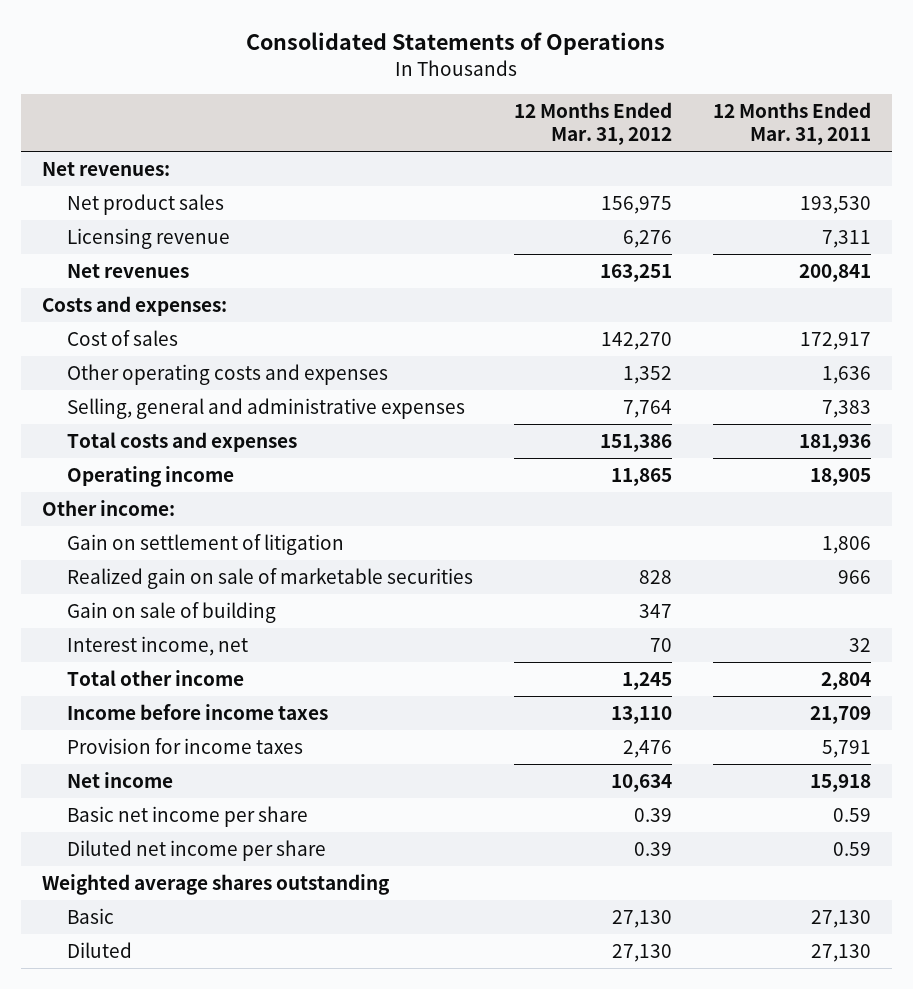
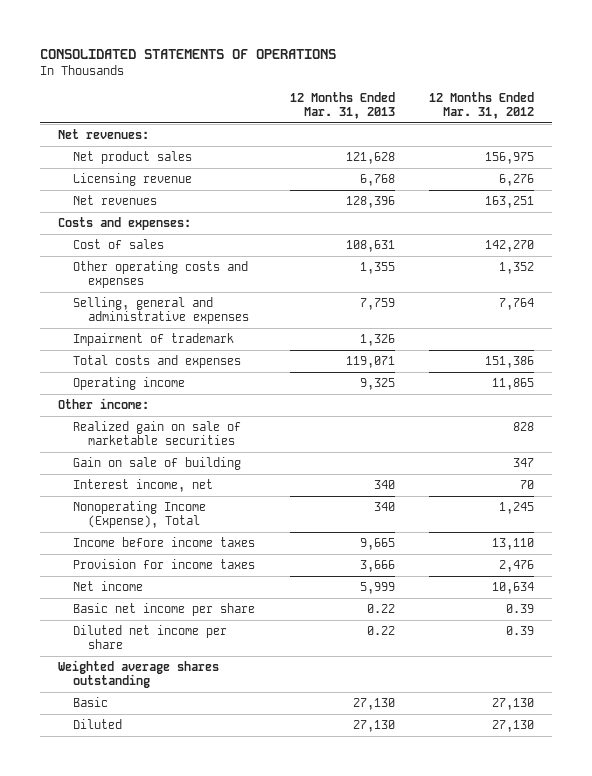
- Consolidated Statements of Operations
+ CONSOLIDATED STATEMENTS OF OPERATIONS
- | 12 Months Ended Mar. 31, 2012 | 12 Months Ended Mar. 31, 2011
+ | 12 Months Ended Mar. 31, 2013 | 12 Months Ended Mar. 31, 2012
+ Impairment of trademark | 1,326 |
- Gain on settlement of litigation | | 1,806
- Total other income | 1,245 | 2,804
+ Nonoperating Income (Expense), Total | 340 | 1,245

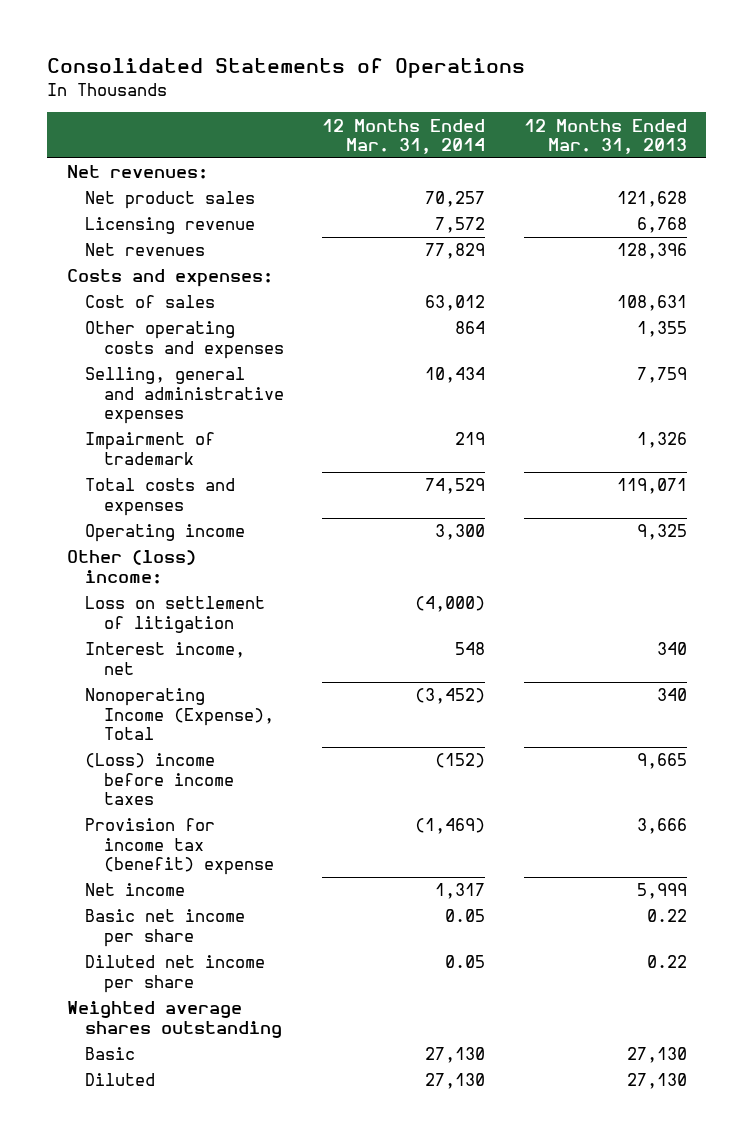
- CONSOLIDATED STATEMENTS OF OPERATIONS
+ Consolidated Statements of Operations
- | 12 Months Ended Mar. 31, 2013 | 12 Months Ended Mar. 31, 2012
+ | 12 Months Ended Mar. 31, 2014 | 12 Months Ended Mar. 31, 2013
- Other income:
- Realized gain on sale of marketable securities | | 828
- Gain on sale of building | | 347
+ Other (loss) income:
+ Loss on settlement of litigation | (4,000) |
- Income before income taxes | 9,665 | 13,110
- Provision for income taxes | 3,666 | 2,476
+ (Loss) income before income taxes | (152) | 9,665
+ Provision for income tax (benefit) expense | (1,469) | 3,666

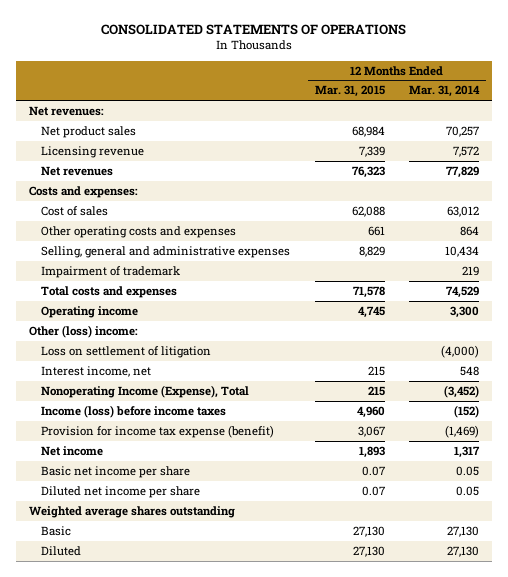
- Consolidated Statements of Operations
+ CONSOLIDATED STATEMENTS OF OPERATIONS
- | 12 Months Ended Mar. 31, 2014 | 12 Months Ended Mar. 31, 2013
+ | 12 Months Ended Mar. 31, 2015 | 12 Months Ended Mar. 31, 2014
- (Loss) income before income taxes | (152) | 9,665
- Provision for income tax (benefit) expense | (1,469) | 3,666
+ Income (loss) before income taxes | 4,960 | (152)
+ Provision for income tax expense (benefit) | 3,067 | (1,469)

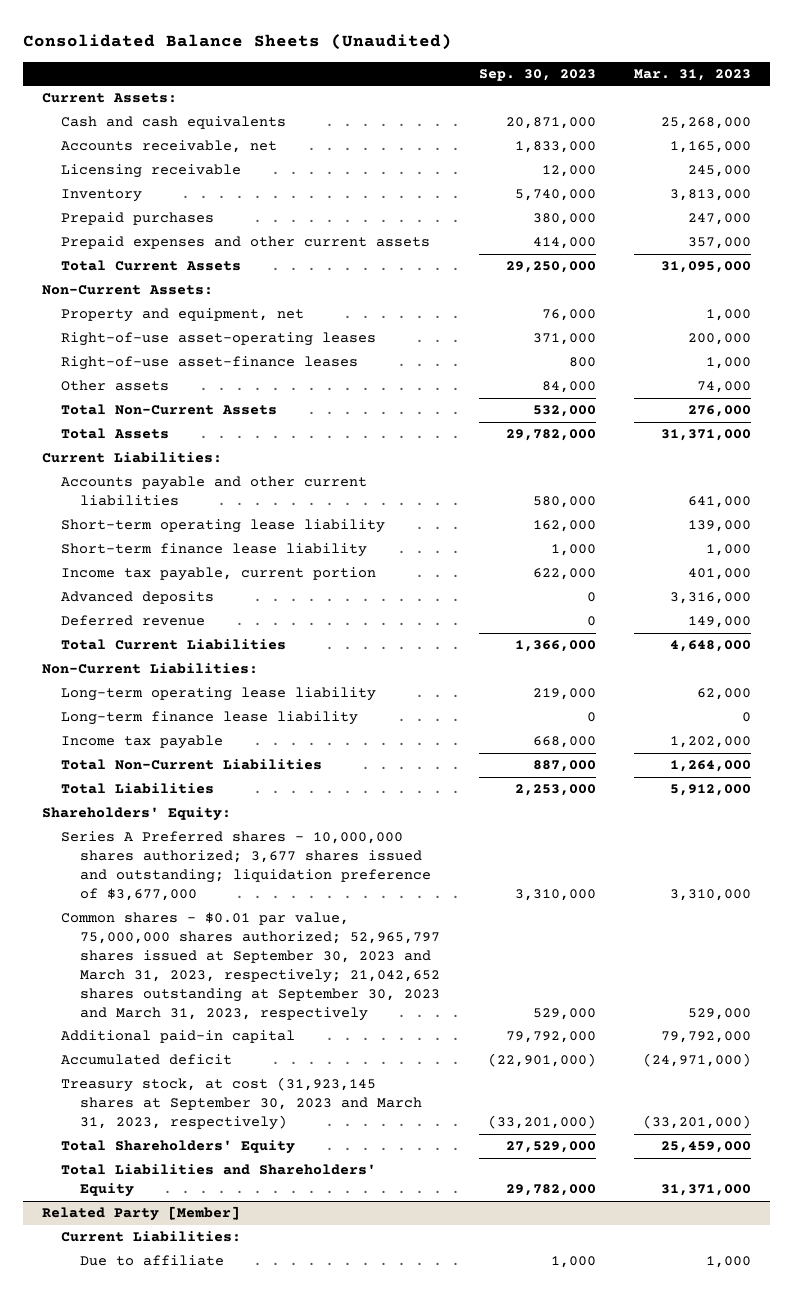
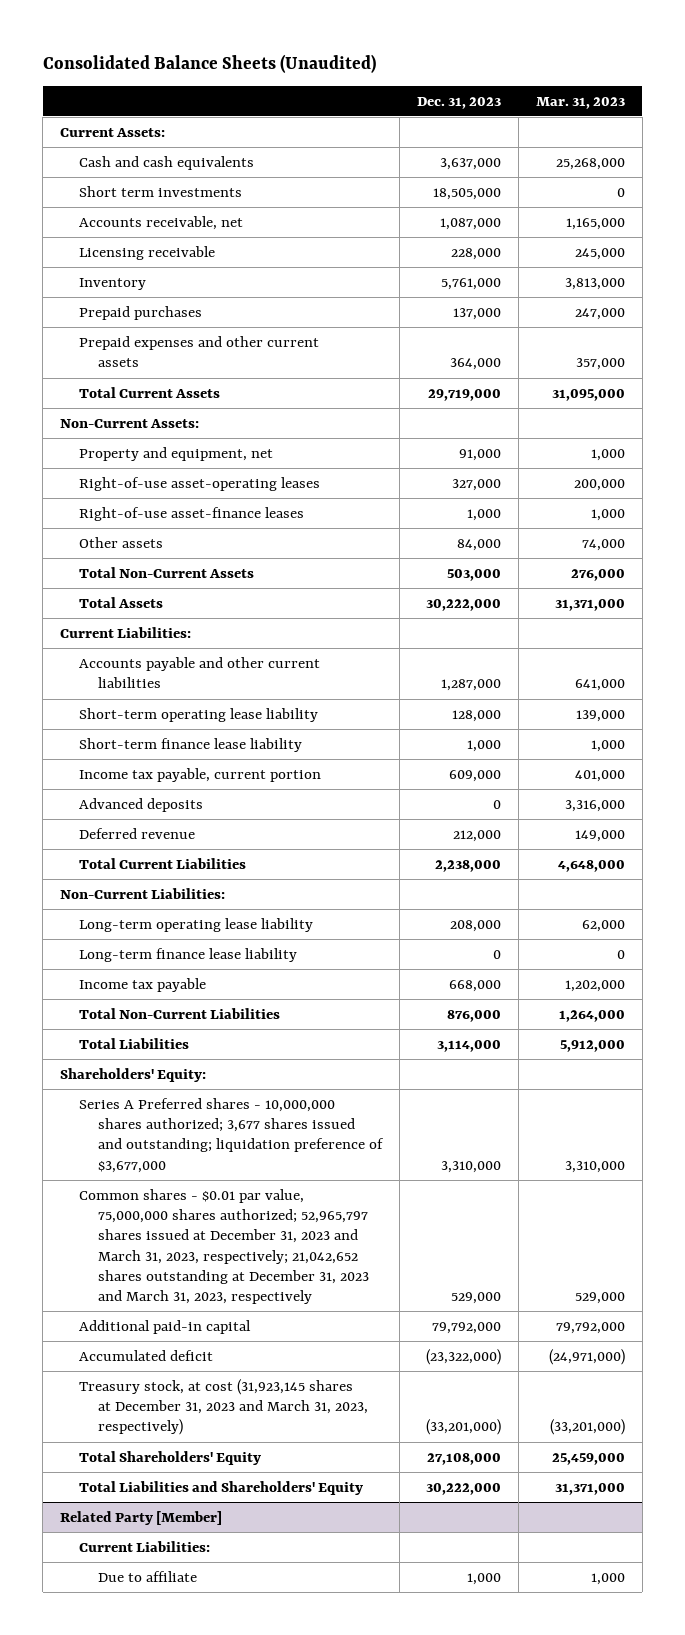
- | Sep. 30, 2023 | Mar. 31, 2023
+ | Dec. 31, 2023 | Mar. 31, 2023
+ Short term investments | 18,505,000 | 0
- Common shares - $0.01 par value, 75,000,000 shares authorized; 52,965,797 shares issued at September 30, 2023 and March 31, 2023, respectively; 21,042,652 shares outstanding at September 30, 2023 and March 31, 2023, respectively | 529,000 | 529,000
+ Common shares - $0.01 par value, 75,000,000 shares authorized; 52,965,797 shares issued at December 31, 2023 and March 31, 2023, respectively; 21,042,652 shares outstanding at December 31, 2023 and March 31, 2023, respectively | 529,000 | 529,000
- Treasury stock, at cost (31,923,145 shares at September 30, 2023 and March 31, 2023, respectively) | (33,201,000) | (33,201,000)
+ Treasury stock, at cost (31,923,145 shares at December 31, 2023 and March 31, 2023, respectively) | (33,201,000) | (33,201,000)

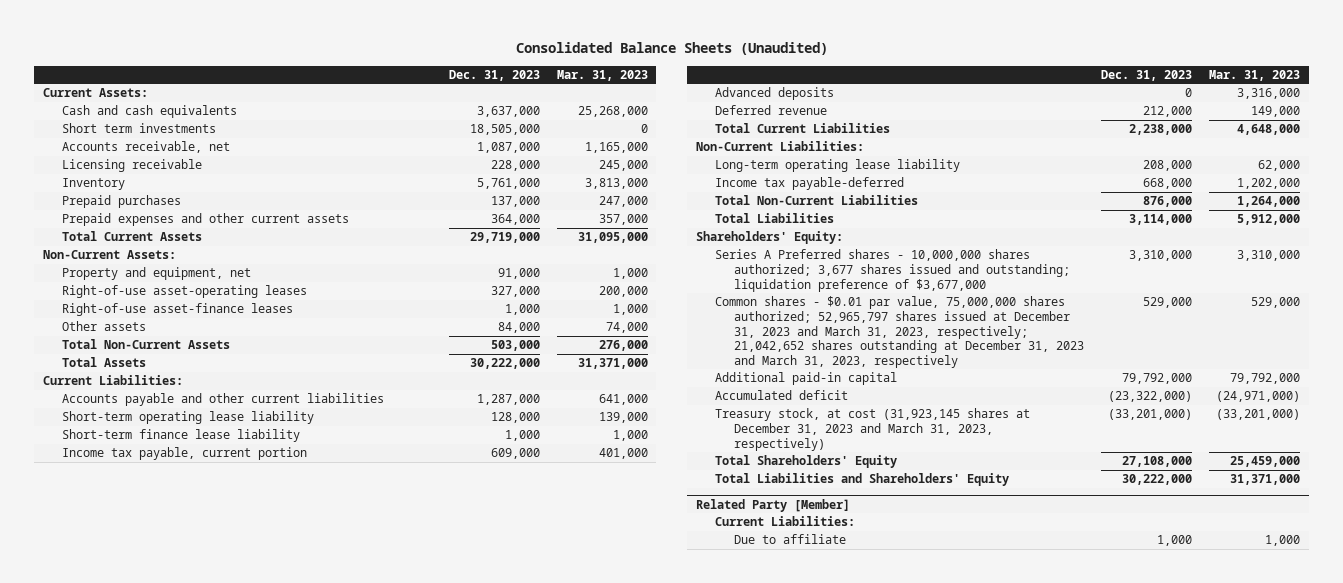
- Long-term finance lease liability | 0 | 0
- Income tax payable | 668,000 | 1,202,000
+ Income tax payable-deferred | 668,000 | 1,202,000

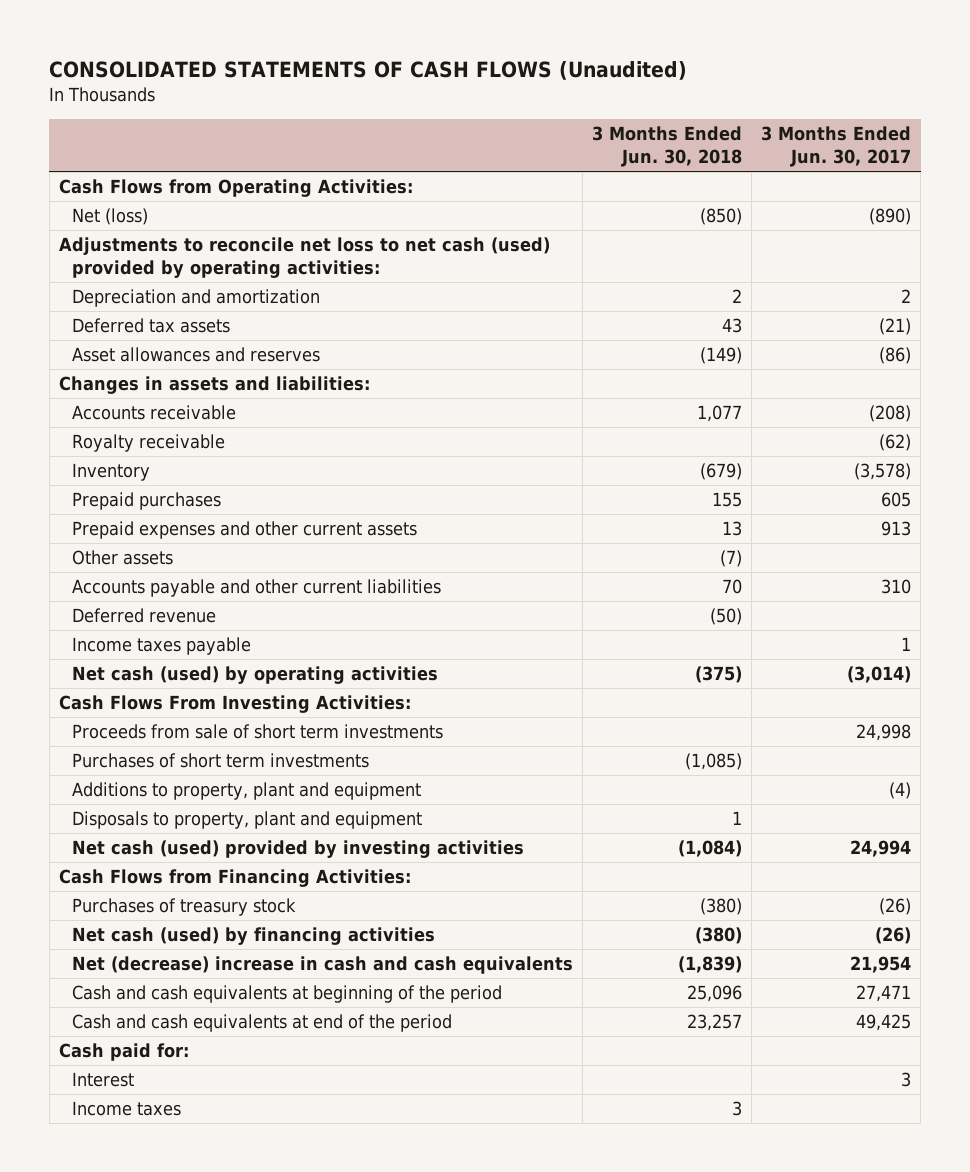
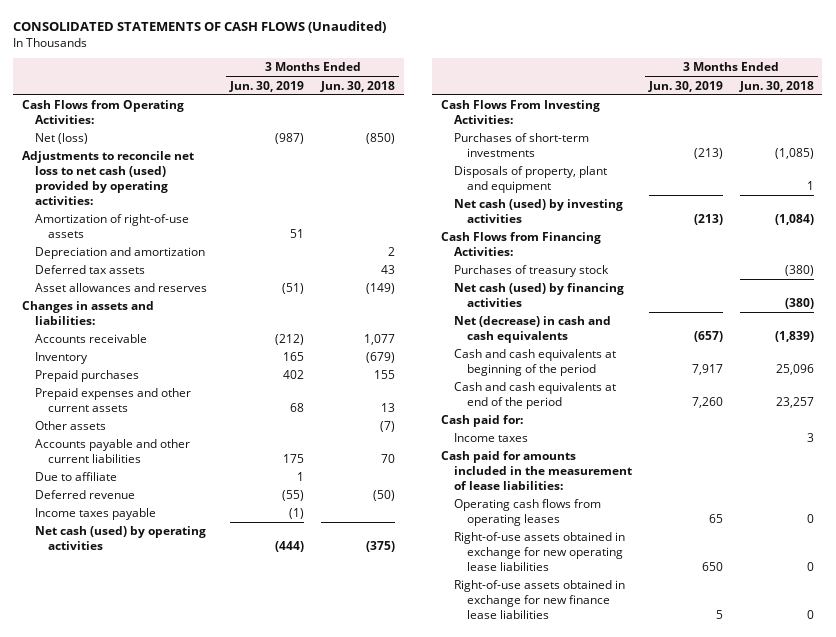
- | 3 Months Ended Jun. 30, 2018 | 3 Months Ended Jun. 30, 2017
+ | 3 Months Ended Jun. 30, 2019 | 3 Months Ended Jun. 30, 2018
+ Amortization of right-of-use assets | 51 |
- Royalty receivable | | (62)
+ Due to affiliate | 1 |
- Proceeds from sale of short term investments | | 24,998
- Purchases of short term investments | (1,085) |
- Additions to property, plant and equipment | | (4)
- Disposals to property, plant and equipment | 1 |
- Net cash (used) provided by investing activities | (1,084) | 24,994
+ Purchases of short-term investments | (213) | (1,085)
+ Disposals of property, plant and equipment | | 1
+ Net cash (used) by investing activities | (213) | (1,084)
- Net (decrease) increase in cash and cash equivalents | (1,839) | 21,954
+ Net (decrease) in cash and cash equivalents | (657) | (1,839)
- Interest | | 3
+ Cash paid for amounts included in the measurement of lease liabilities:
+ Operating cash flows from operating leases | 65 | 0
+ Right-of-use assets obtained in exchange for new operating lease liabilities | 650 | 0
+ Right-of-use assets obtained in exchange for new finance lease liabilities | 5 | 0

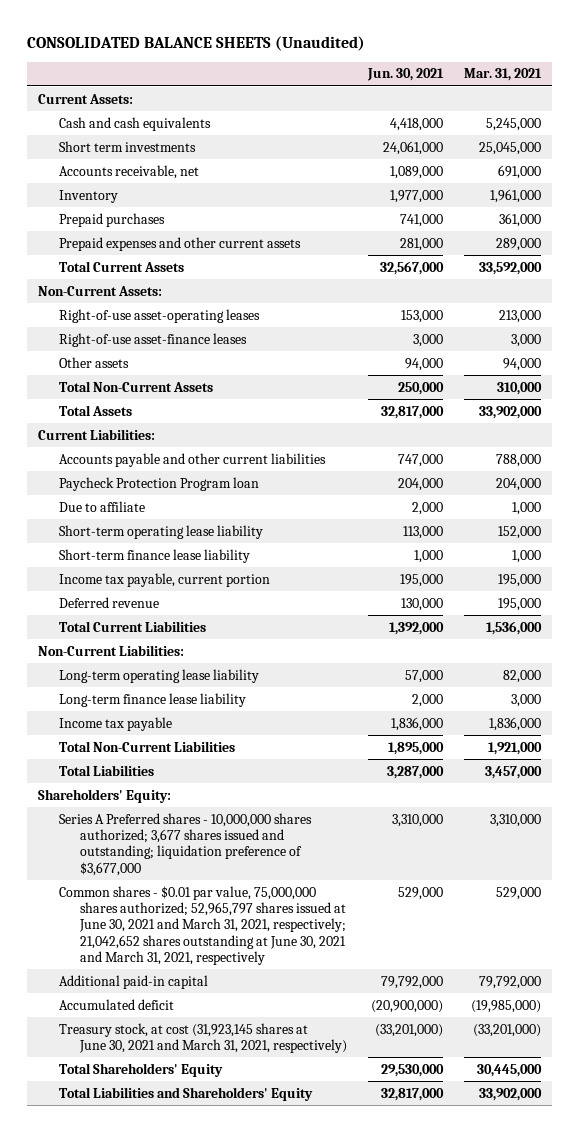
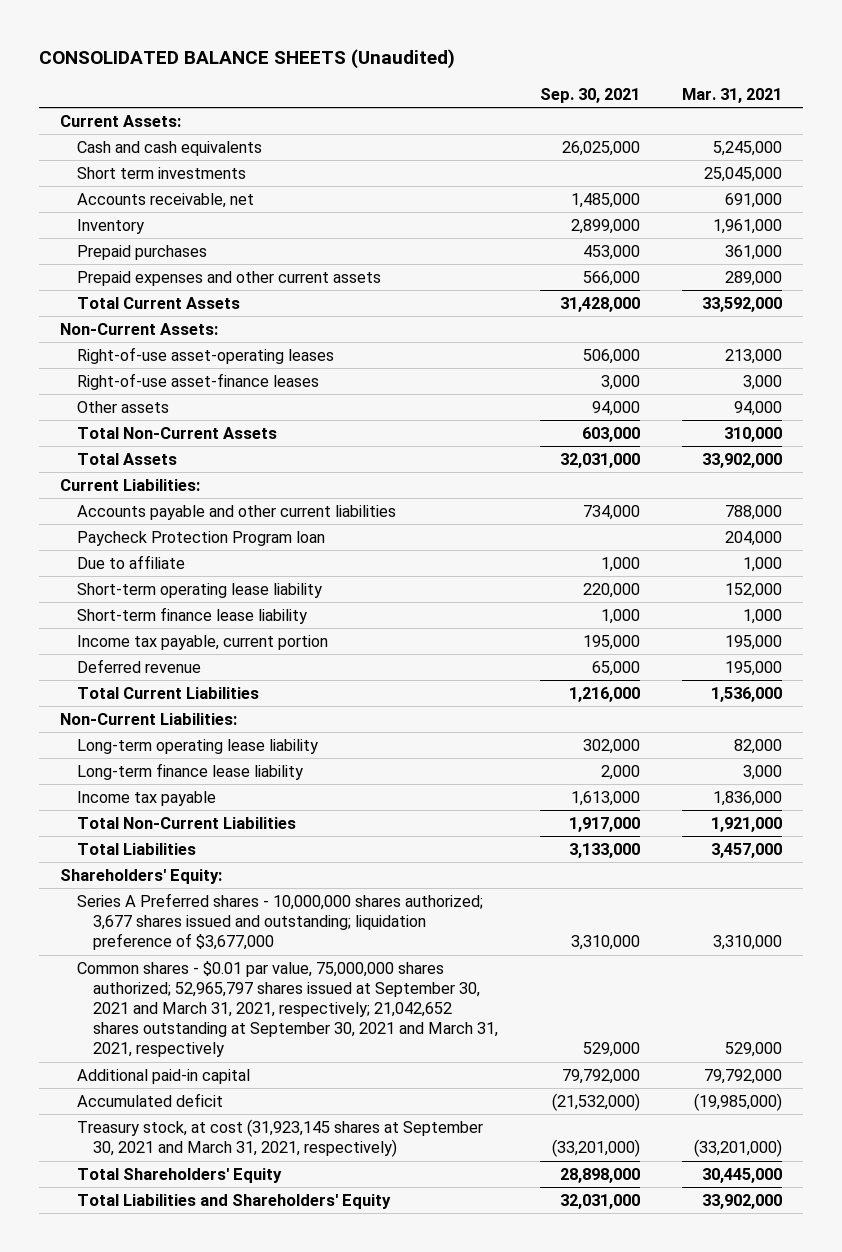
- | Jun. 30, 2021 | Mar. 31, 2021
+ | Sep. 30, 2021 | Mar. 31, 2021
- Common shares - $0.01 par value, 75,000,000 shares authorized; 52,965,797 shares issued at June 30, 2021 and March 31, 2021, respectively; 21,042,652 shares outstanding at June 30, 2021 and March 31, 2021, respectively | 529,000 | 529,000
+ Common shares - $0.01 par value, 75,000,000 shares authorized; 52,965,797 shares issued at September 30, 2021 and March 31, 2021, respectively; 21,042,652 shares outstanding at September 30, 2021 and March 31, 2021, respectively | 529,000 | 529,000
- Treasury stock, at cost (31,923,145 shares at June 30, 2021 and March 31, 2021, respectively) | (33,201,000) | (33,201,000)
+ Treasury stock, at cost (31,923,145 shares at September 30, 2021 and March 31, 2021, respectively) | (33,201,000) | (33,201,000)

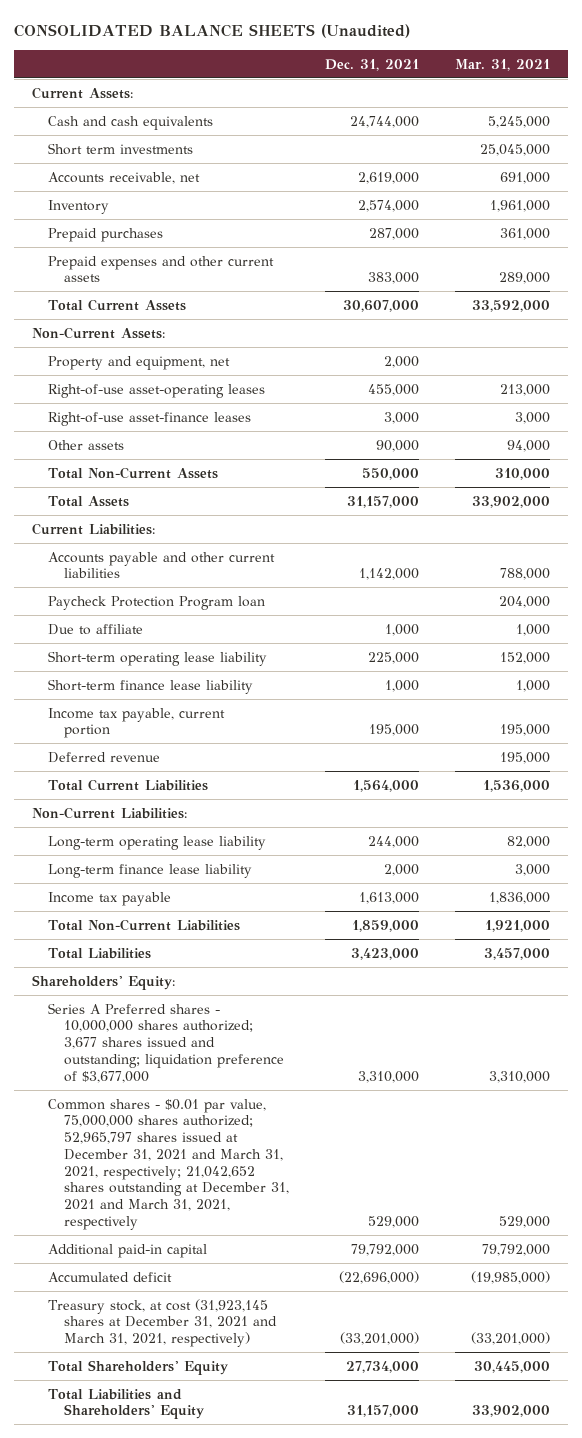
- | Sep. 30, 2021 | Mar. 31, 2021
+ | Dec. 31, 2021 | Mar. 31, 2021
+ Property and equipment, net | 2,000 |
- Common shares - $0.01 par value, 75,000,000 shares authorized; 52,965,797 shares issued at September 30, 2021 and March 31, 2021, respectively; 21,042,652 shares outstanding at September 30, 2021 and March 31, 2021, respectively | 529,000 | 529,000
+ Common shares - $0.01 par value, 75,000,000 shares authorized; 52,965,797 shares issued at December 31, 2021 and March 31, 2021, respectively; 21,042,652 shares outstanding at December 31, 2021 and March 31, 2021, respectively | 529,000 | 529,000
- Treasury stock, at cost (31,923,145 shares at September 30, 2021 and March 31, 2021, respectively) | (33,201,000) | (33,201,000)
+ Treasury stock, at cost (31,923,145 shares at December 31, 2021 and March 31, 2021, respectively) | (33,201,000) | (33,201,000)

